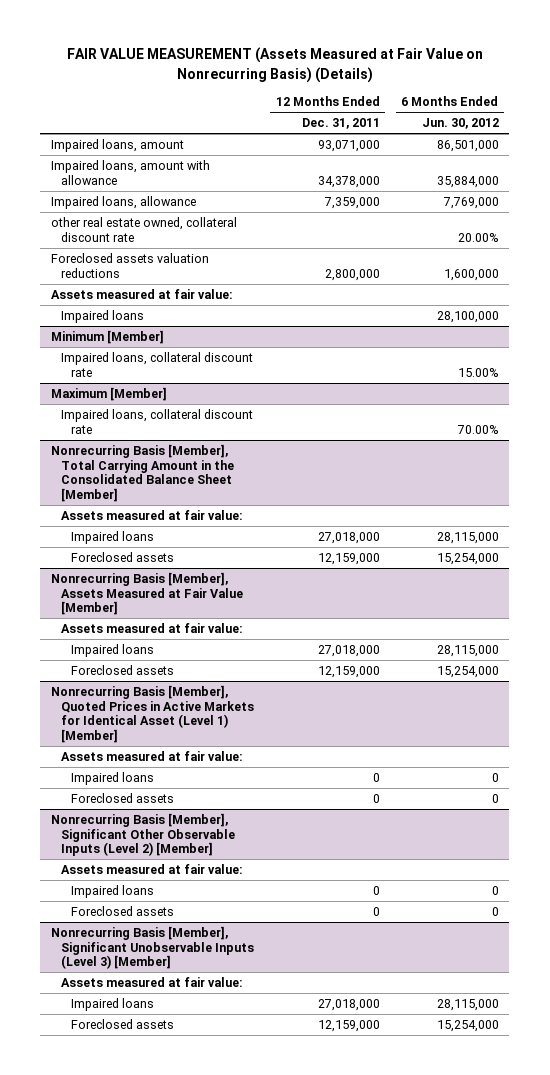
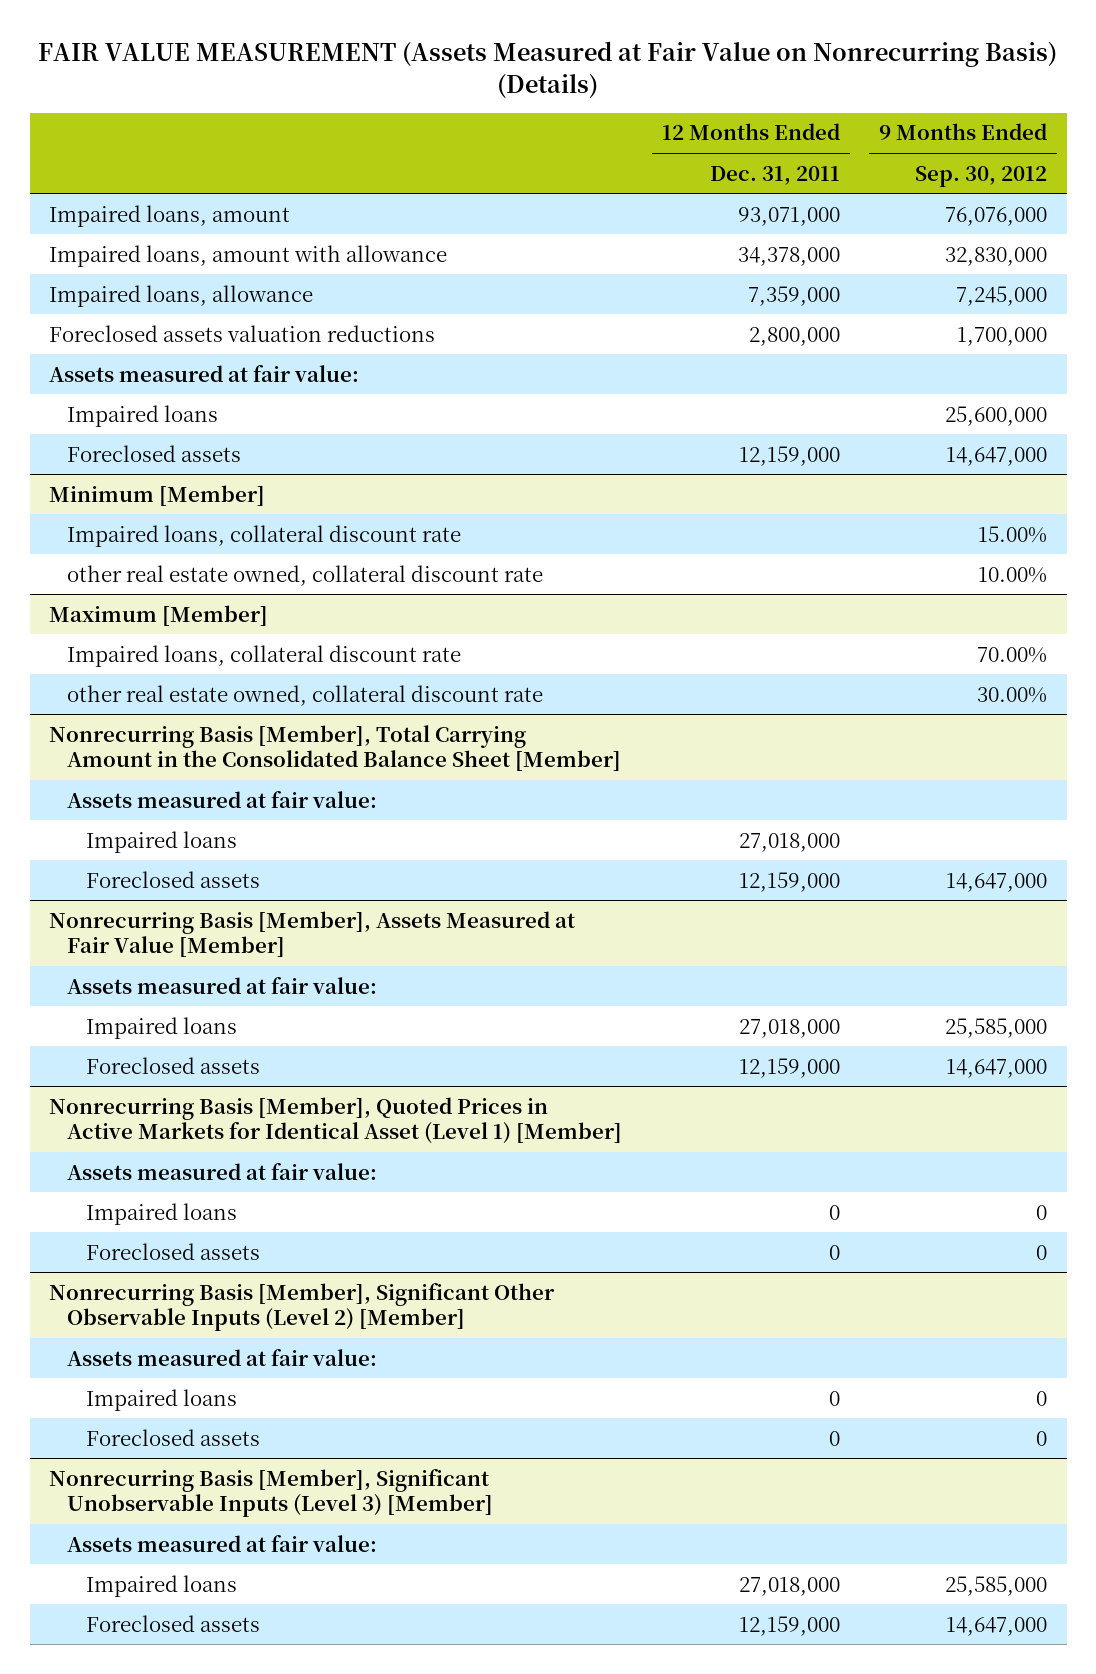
- | 12 Months Ended Dec. 31, 2011 | 6 Months Ended Jun. 30, 2012
+ | 12 Months Ended Dec. 31, 2011 | 9 Months Ended Sep. 30, 2012
- other real estate owned, collateral discount rate | | 20.00%
+ Foreclosed assets | 12,159,000 | 14,647,000
@ Minimum [Member]
+ other real estate owned, collateral discount rate | | 10.00%
@ Maximum [Member]
+ other real estate owned, collateral discount rate | | 30.00%

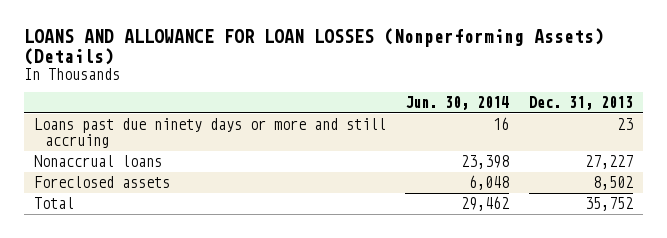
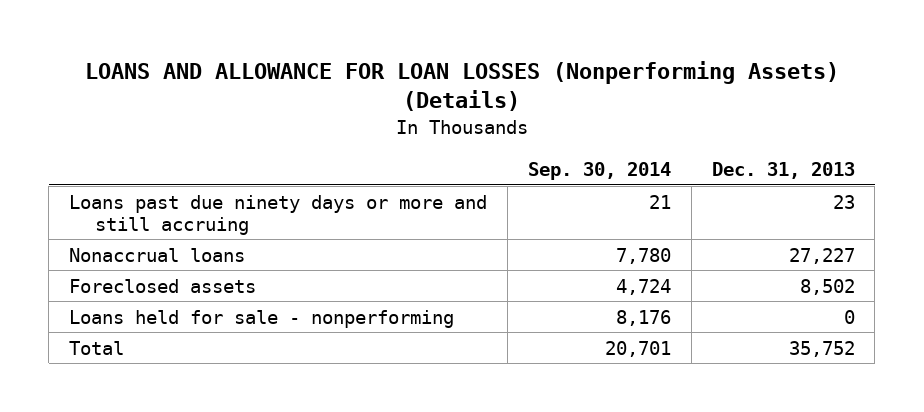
- | Jun. 30, 2014 | Dec. 31, 2013
+ | Sep. 30, 2014 | Dec. 31, 2013
+ Loans held for sale - nonperforming | 8,176 | 0

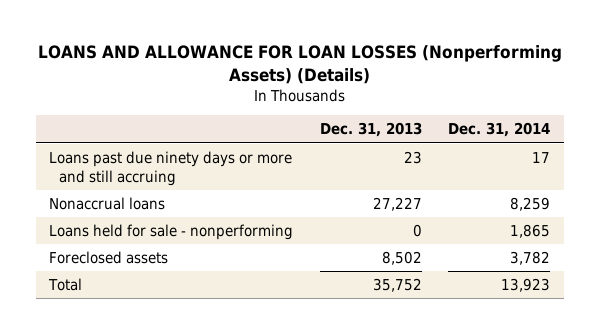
- | Sep. 30, 2014 | Dec. 31, 2013
+ | Dec. 31, 2013 | Dec. 31, 2014
moved down: Foreclosed assets | 8,502 | 3,782

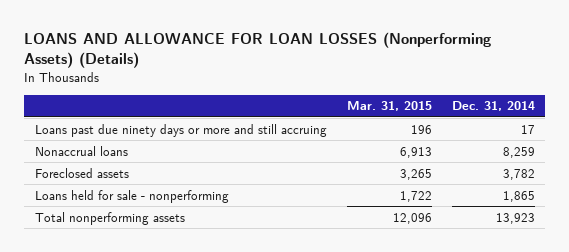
- | Dec. 31, 2013 | Dec. 31, 2014
+ | Mar. 31, 2015 | Dec. 31, 2014
- Total | 35,752 | 13,923
moved down: Loans held for sale - nonperforming | 1,722 | 1,865
+ Total nonperforming assets | 12,096 | 13,923

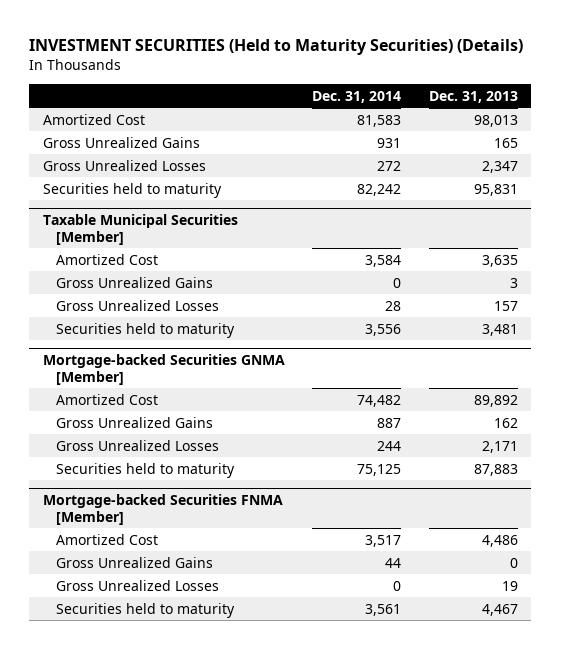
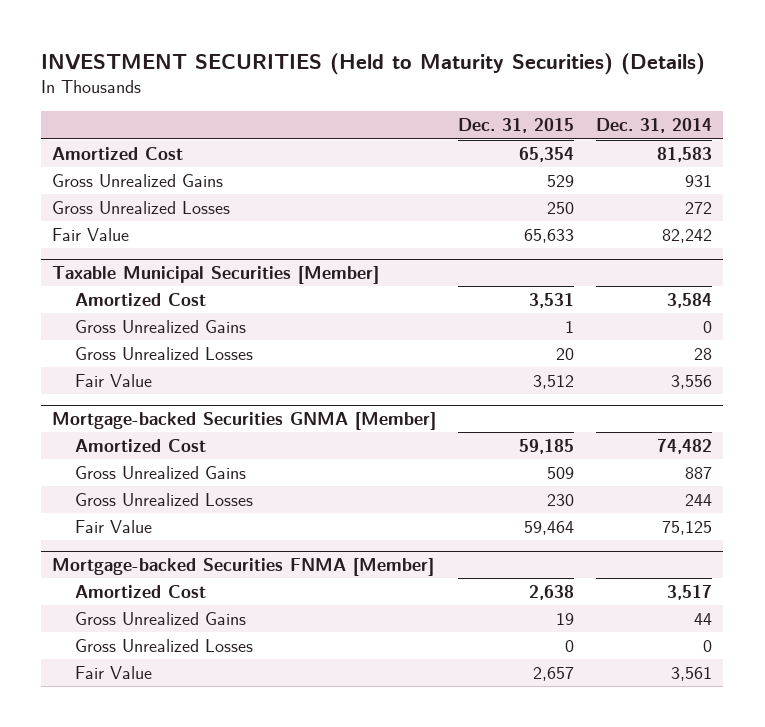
- | Dec. 31, 2014 | Dec. 31, 2013
+ | Dec. 31, 2015 | Dec. 31, 2014
- Securities held to maturity | 82,242 | 95,831
+ Fair Value | 65,633 | 82,242
@ Taxable Municipal Securities [Member]
- Securities held to maturity | 3,556 | 3,481
+ Fair Value | 3,512 | 3,556
@ Mortgage-backed Securities GNMA [Member]
- Securities held to maturity | 75,125 | 87,883
+ Fair Value | 59,464 | 75,125
@ Mortgage-backed Securities FNMA [Member]
- Securities held to maturity | 3,561 | 4,467
+ Fair Value | 2,657 | 3,561

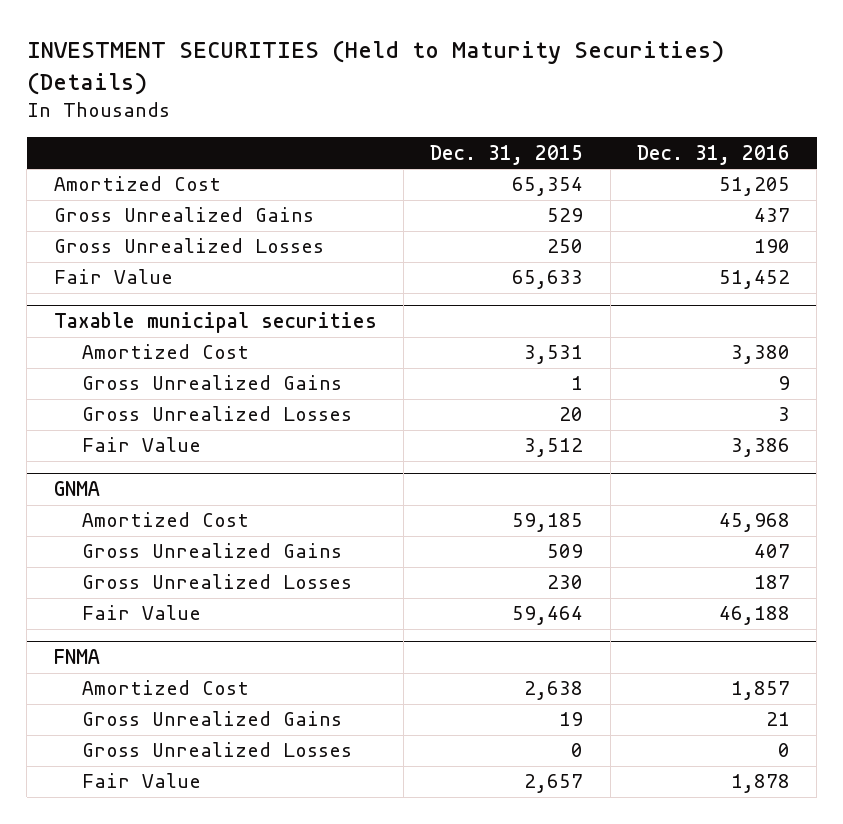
- | Dec. 31, 2015 | Dec. 31, 2014
+ | Dec. 31, 2015 | Dec. 31, 2016
- Taxable Municipal Securities [Member]
+ Taxable municipal securities
- Mortgage-backed Securities GNMA [Member]
+ GNMA
- Mortgage-backed Securities FNMA [Member]
+ FNMA

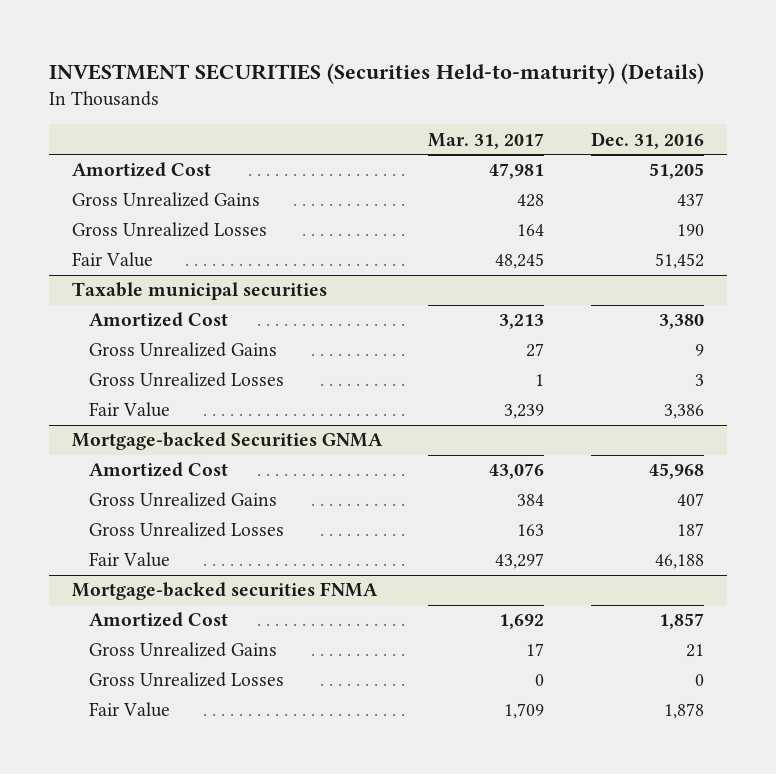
- INVESTMENT SECURITIES (Held to Maturity Securities) (Details)
+ INVESTMENT SECURITIES (Securities Held-to-maturity) (Details)
- | Dec. 31, 2015 | Dec. 31, 2016
+ | Mar. 31, 2017 | Dec. 31, 2016
- GNMA
+ Mortgage-backed Securities GNMA
- FNMA
+ Mortgage-backed securities FNMA

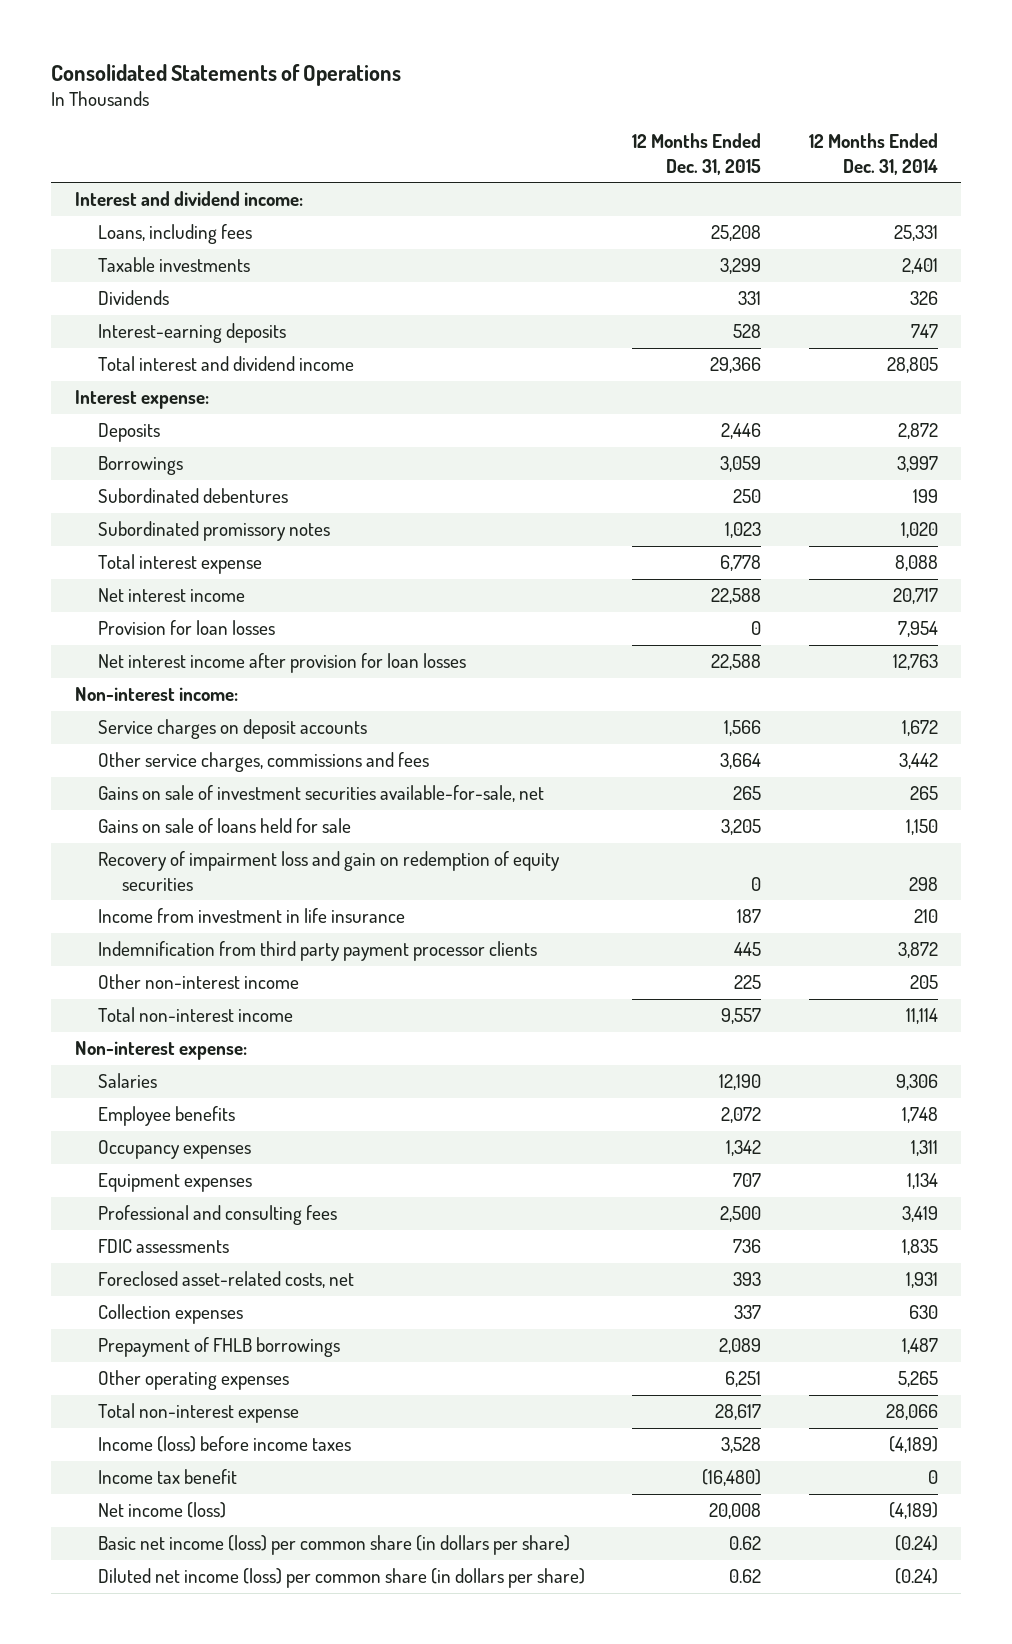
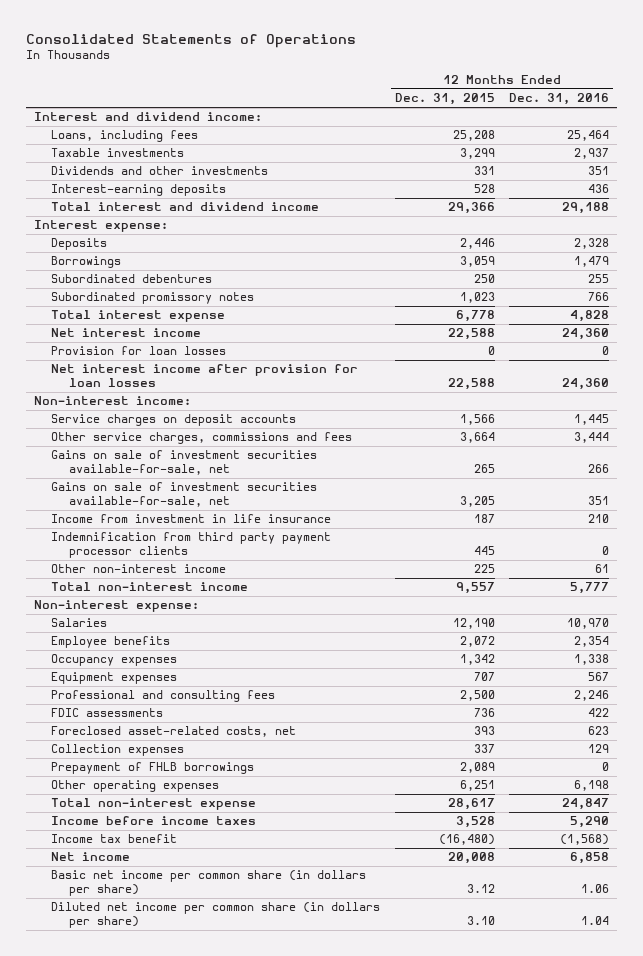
- | 12 Months Ended Dec. 31, 2015 | 12 Months Ended Dec. 31, 2014
+ | 12 Months Ended Dec. 31, 2015 | 12 Months Ended Dec. 31, 2016
- Dividends | 331 | 326
+ Dividends and other investments | 331 | 351
- Gains on sale of loans held for sale | 3,205 | 1,150
- Recovery of impairment loss and gain on redemption of equity securities | 0 | 298
+ Gains on sale of investment securities available-for-sale, net | 3,205 | 351
- Income (loss) before income taxes | 3,528 | (4,189)
+ Income before income taxes | 3,528 | 5,290
- Net income (loss) | 20,008 | (4,189)
- Basic net income (loss) per common share (in dollars per share) | 0.62 | (0.24)
- Diluted net income (loss) per common share (in dollars per share) | 0.62 | (0.24)
+ Net income | 20,008 | 6,858
+ Basic net income per common share (in dollars per share) | 3.12 | 1.06
+ Diluted net income per common share (in dollars per share) | 3.10 | 1.04

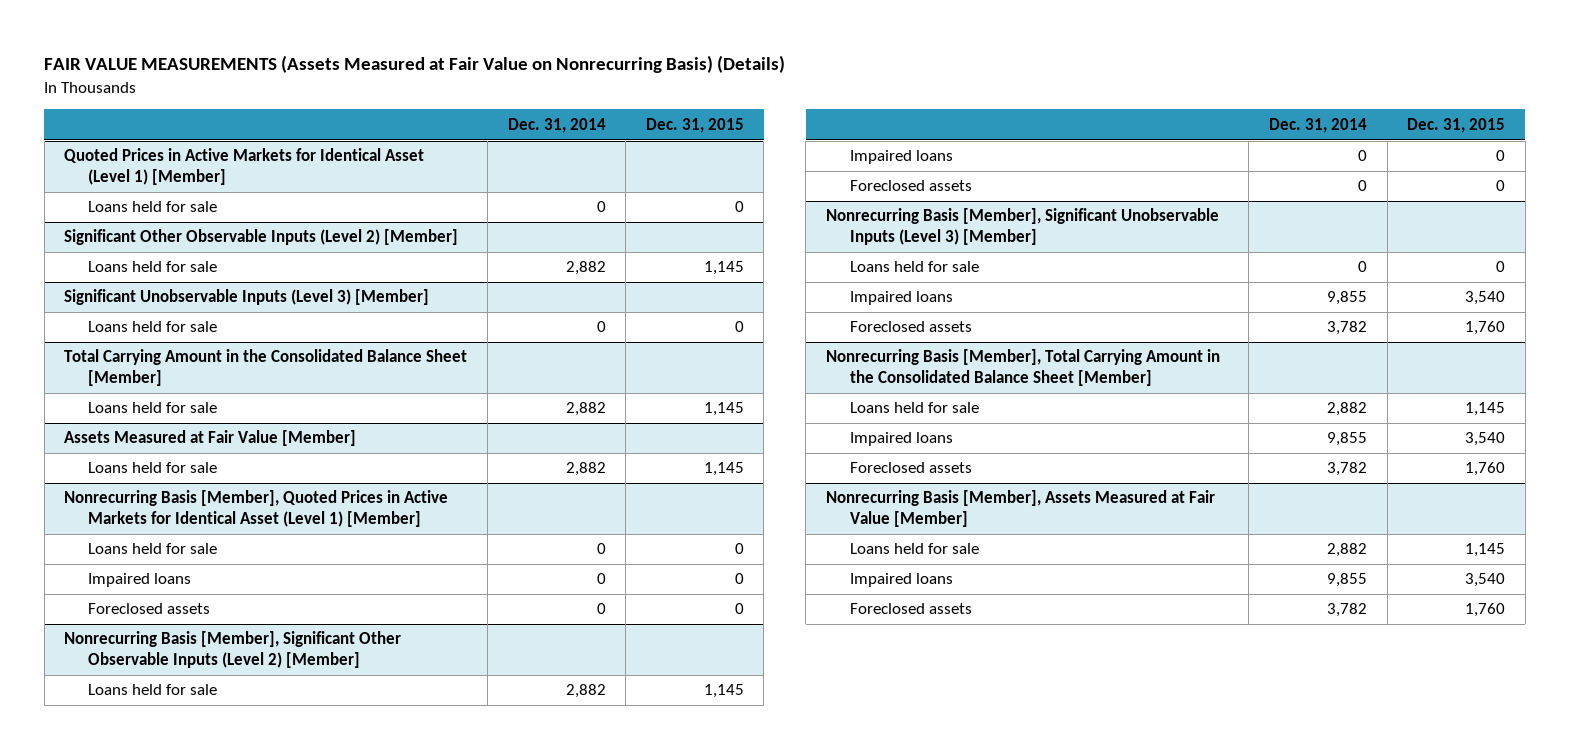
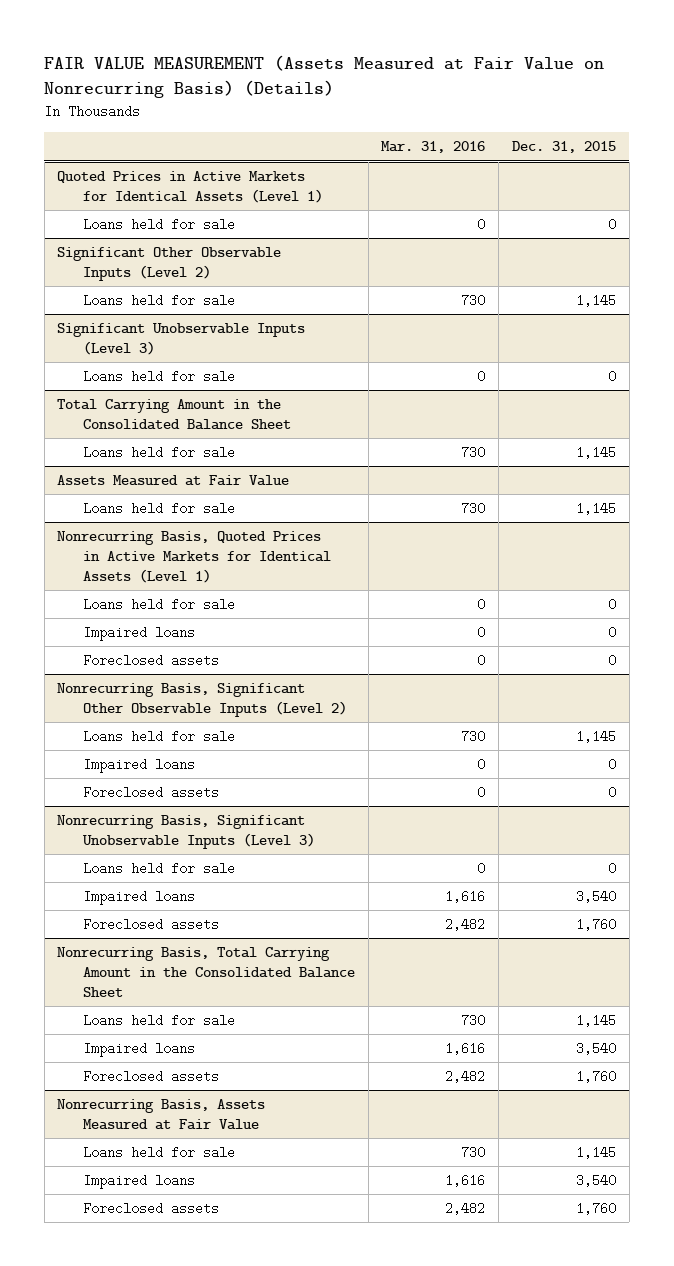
- FAIR VALUE MEASUREMENTS (Assets Measured at Fair Value on Nonrecurring Basis) (Details)
+ FAIR VALUE MEASUREMENT (Assets Measured at Fair Value on Nonrecurring Basis) (Details)
- | Dec. 31, 2014 | Dec. 31, 2015
+ | Mar. 31, 2016 | Dec. 31, 2015
- Quoted Prices in Active Markets for Identical Asset (Level 1) [Member]
+ Quoted Prices in Active Markets for Identical Assets (Level 1)
- Significant Other Observable Inputs (Level 2) [Member]
+ Significant Other Observable Inputs (Level 2)
- Significant Unobservable Inputs (Level 3) [Member]
+ Significant Unobservable Inputs (Level 3)
- Total Carrying Amount in the Consolidated Balance Sheet [Member]
+ Total Carrying Amount in the Consolidated Balance Sheet
- Assets Measured at Fair Value [Member]
+ Assets Measured at Fair Value
- Nonrecurring Basis [Member], Quoted Prices in Active Markets for Identical Asset (Level 1) [Member]
+ Nonrecurring Basis, Quoted Prices in Active Markets for Identical Assets (Level 1)
- Nonrecurring Basis [Member], Significant Other Observable Inputs (Level 2) [Member]
+ Nonrecurring Basis, Significant Other Observable Inputs (Level 2)
- Nonrecurring Basis [Member], Significant Unobservable Inputs (Level 3) [Member]
+ Nonrecurring Basis, Significant Unobservable Inputs (Level 3)
- Nonrecurring Basis [Member], Total Carrying Amount in the Consolidated Balance Sheet [Member]
+ Nonrecurring Basis, Total Carrying Amount in the Consolidated Balance Sheet
- Nonrecurring Basis [Member], Assets Measured at Fair Value [Member]
+ Nonrecurring Basis, Assets Measured at Fair Value

